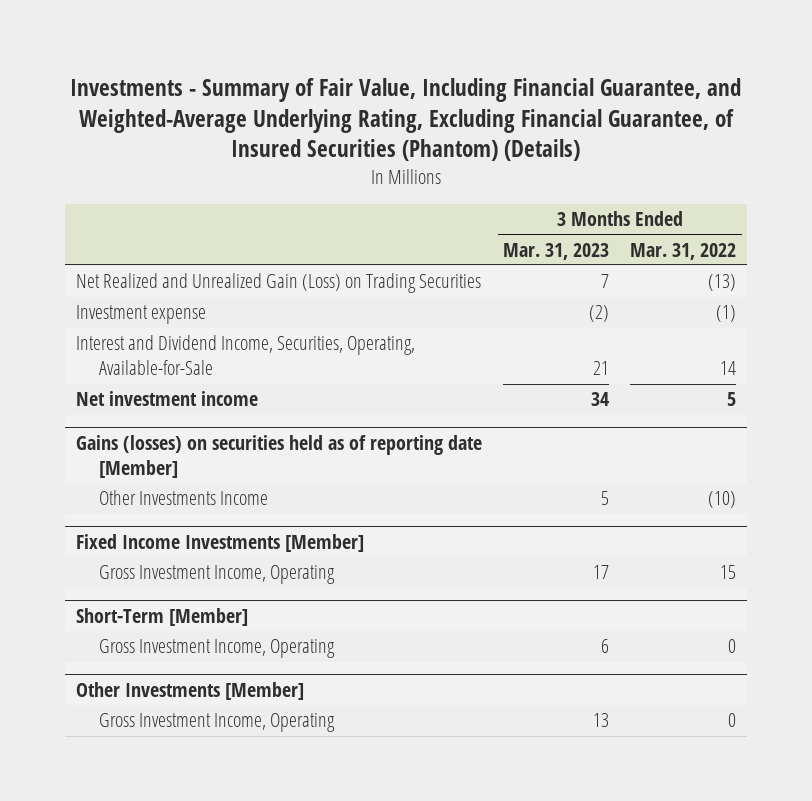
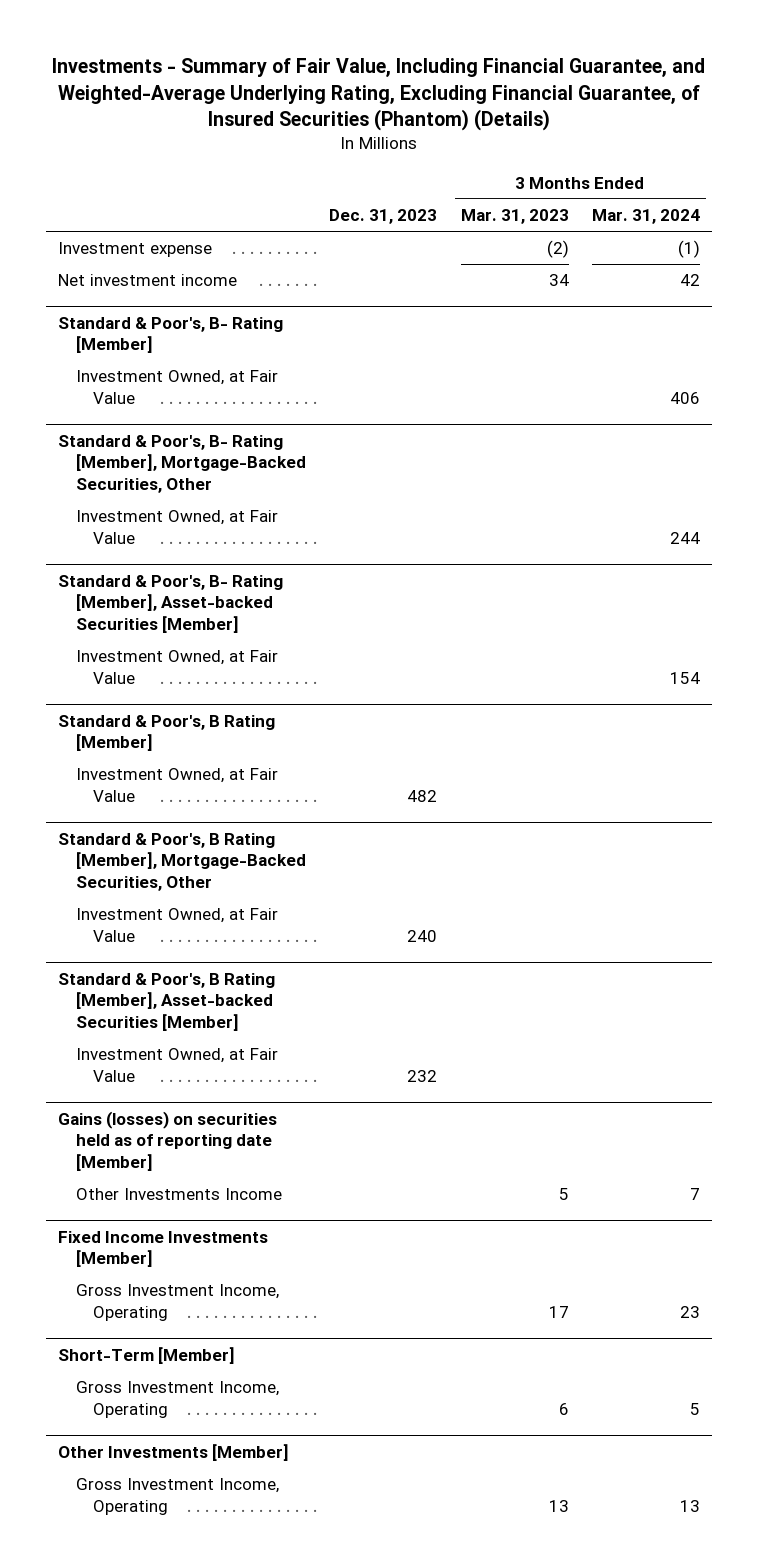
- | 3 Months Ended Mar. 31, 2023 | 3 Months Ended Mar. 31, 2022
+ | Dec. 31, 2023 | 3 Months Ended Mar. 31, 2023 | 3 Months Ended Mar. 31, 2024
- Net Realized and Unrealized Gain (Loss) on Trading Securities | 7 | (13)
- Interest and Dividend Income, Securities, Operating, Available-for-Sale | 21 | 14
+ Standard & Poor's, B- Rating [Member]
+ Investment Owned, at Fair Value | | | 406
+ Standard & Poor's, B- Rating [Member], Mortgage-Backed Securities, Other
+ Investment Owned, at Fair Value | | | 244
+ Standard & Poor's, B- Rating [Member], Asset-backed Securities [Member]
+ Investment Owned, at Fair Value | | | 154
+ Standard & Poor's, B Rating [Member]
+ Investment Owned, at Fair Value | 482 | |
+ Standard & Poor's, B Rating [Member], Mortgage-Backed Securities, Other
+ Investment Owned, at Fair Value | 240 | |
+ Standard & Poor's, B Rating [Member], Asset-backed Securities [Member]
+ Investment Owned, at Fair Value | 232 | |

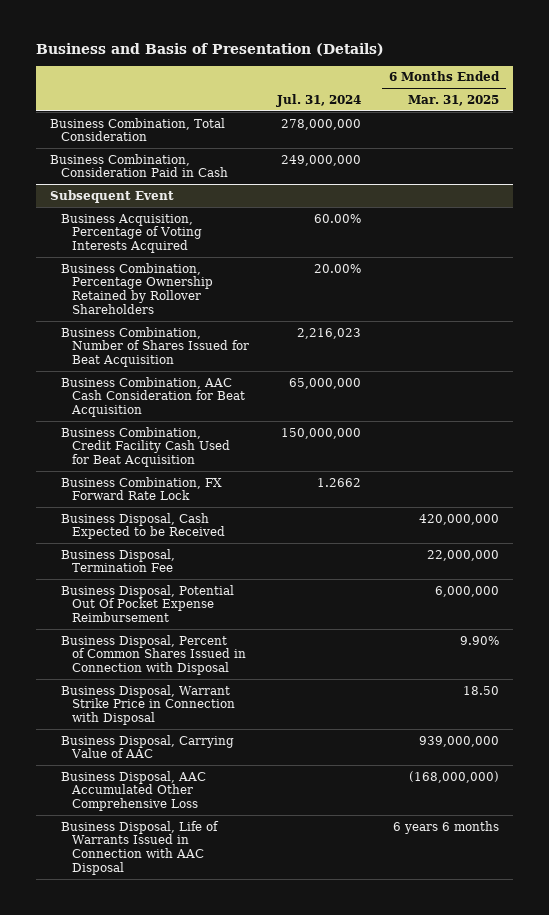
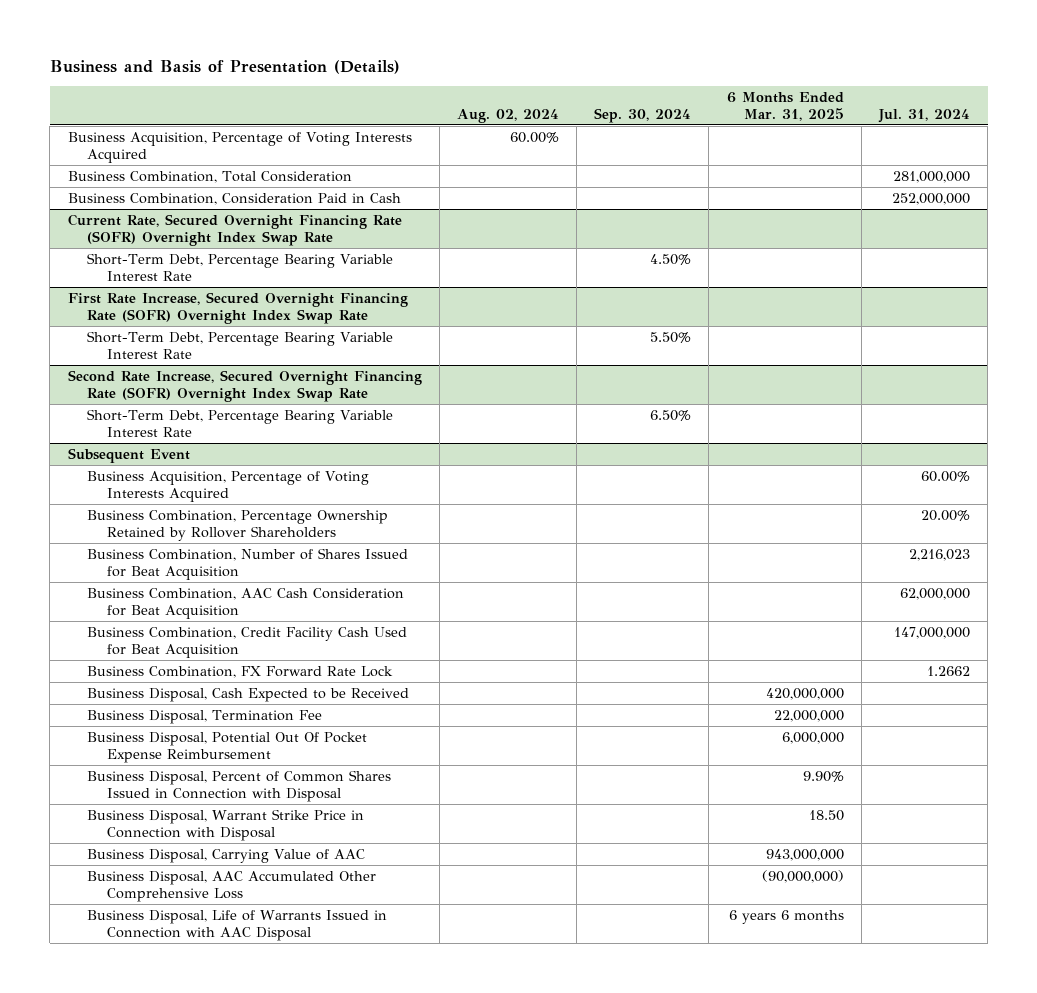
- | Jul. 31, 2024 | 6 Months Ended Mar. 31, 2025
+ | Aug. 02, 2024 | Sep. 30, 2024 | 6 Months Ended Mar. 31, 2025 | Jul. 31, 2024
- Business Combination, Total Consideration | 278,000,000 |
- Business Combination, Consideration Paid in Cash | 249,000,000 |
+ Business Acquisition, Percentage of Voting Interests Acquired | 60.00% | | |
+ Business Combination, Total Consideration | | | | 281,000,000
+ Business Combination, Consideration Paid in Cash | | | | 252,000,000
+ Current Rate, Secured Overnight Financing Rate (SOFR) Overnight Index Swap Rate
+ Short-Term Debt, Percentage Bearing Variable Interest Rate | | 4.50% | |
+ First Rate Increase, Secured Overnight Financing Rate (SOFR) Overnight Index Swap Rate
+ Short-Term Debt, Percentage Bearing Variable Interest Rate | | 5.50% | |
+ Second Rate Increase, Secured Overnight Financing Rate (SOFR) Overnight Index Swap Rate
+ Short-Term Debt, Percentage Bearing Variable Interest Rate | | 6.50% | |
@ Subsequent Event
- Business Combination, AAC Cash Consideration for Beat Acquisition | 65,000,000 |
- Business Combination, Credit Facility Cash Used for Beat Acquisition | 150,000,000 |
+ Business Combination, AAC Cash Consideration for Beat Acquisition | | | | 62,000,000
+ Business Combination, Credit Facility Cash Used for Beat Acquisition | | | | 147,000,000
- Business Disposal, Carrying Value of AAC | | 939,000,000
- Business Disposal, AAC Accumulated Other Comprehensive Loss | | (168,000,000)
+ Business Disposal, Carrying Value of AAC | | | 943,000,000 |
+ Business Disposal, AAC Accumulated Other Comprehensive Loss | | | (90,000,000) |

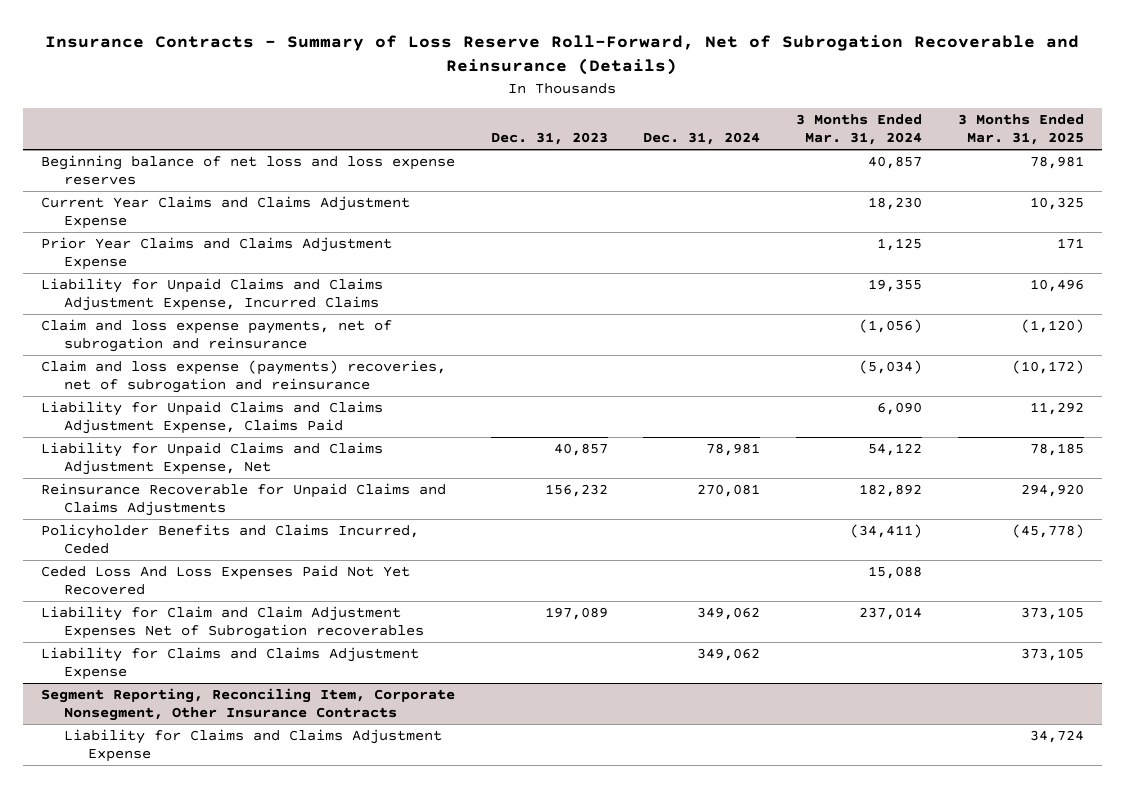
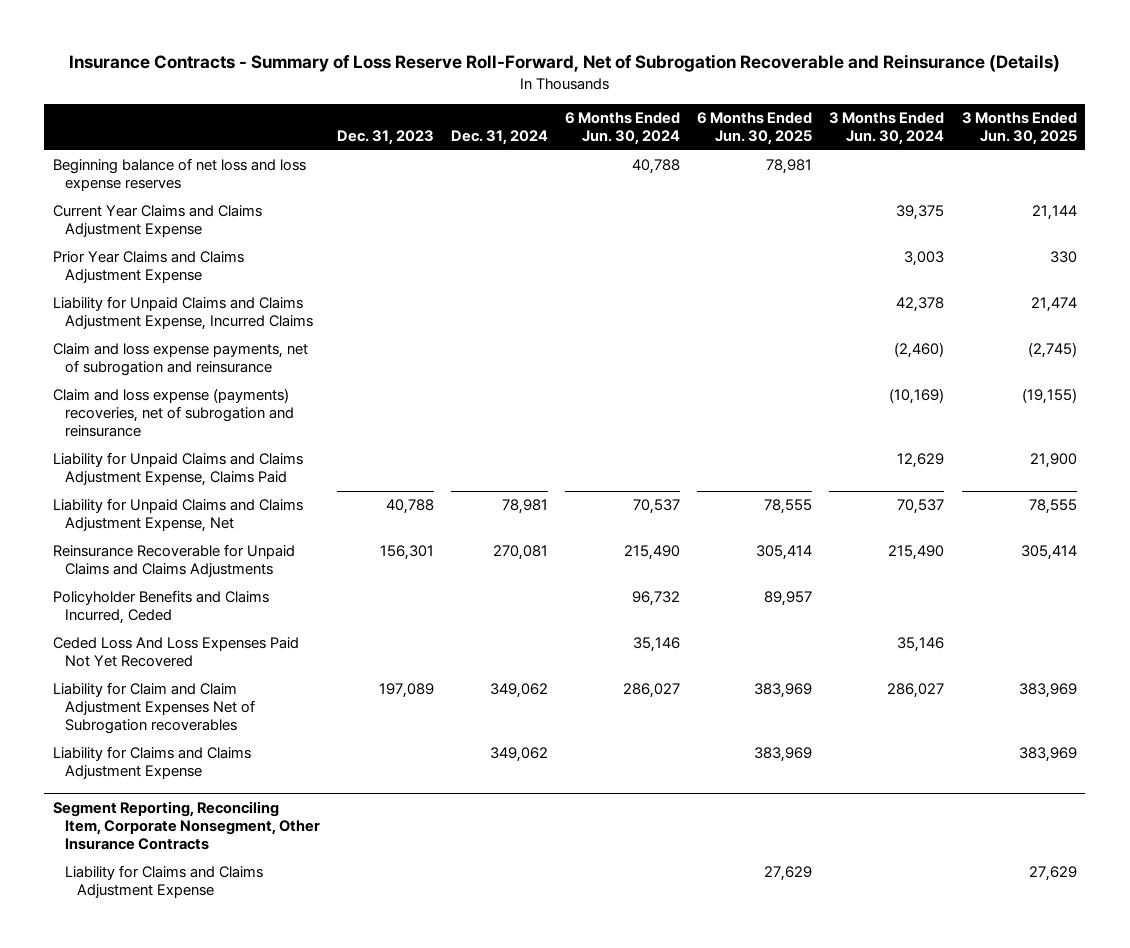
- | Dec. 31, 2023 | Dec. 31, 2024 | 3 Months Ended Mar. 31, 2024 | 3 Months Ended Mar. 31, 2025
+ | Dec. 31, 2023 | Dec. 31, 2024 | 6 Months Ended Jun. 30, 2024 | 6 Months Ended Jun. 30, 2025 | 3 Months Ended Jun. 30, 2024 | 3 Months Ended Jun. 30, 2025
- Liability for Unpaid Claims and Claims Adjustment Expense, Net | 40,857 | 78,981 | 54,122 | 78,185
- Reinsurance Recoverable for Unpaid Claims and Claims Adjustments | 156,232 | 270,081 | 182,892 | 294,920
+ Liability for Unpaid Claims and Claims Adjustment Expense, Net | 40,788 | 78,981 | 70,537 | 78,555 | 70,537 | 78,555
+ Reinsurance Recoverable for Unpaid Claims and Claims Adjustments | 156,301 | 270,081 | 215,490 | 305,414 | 215,490 | 305,414

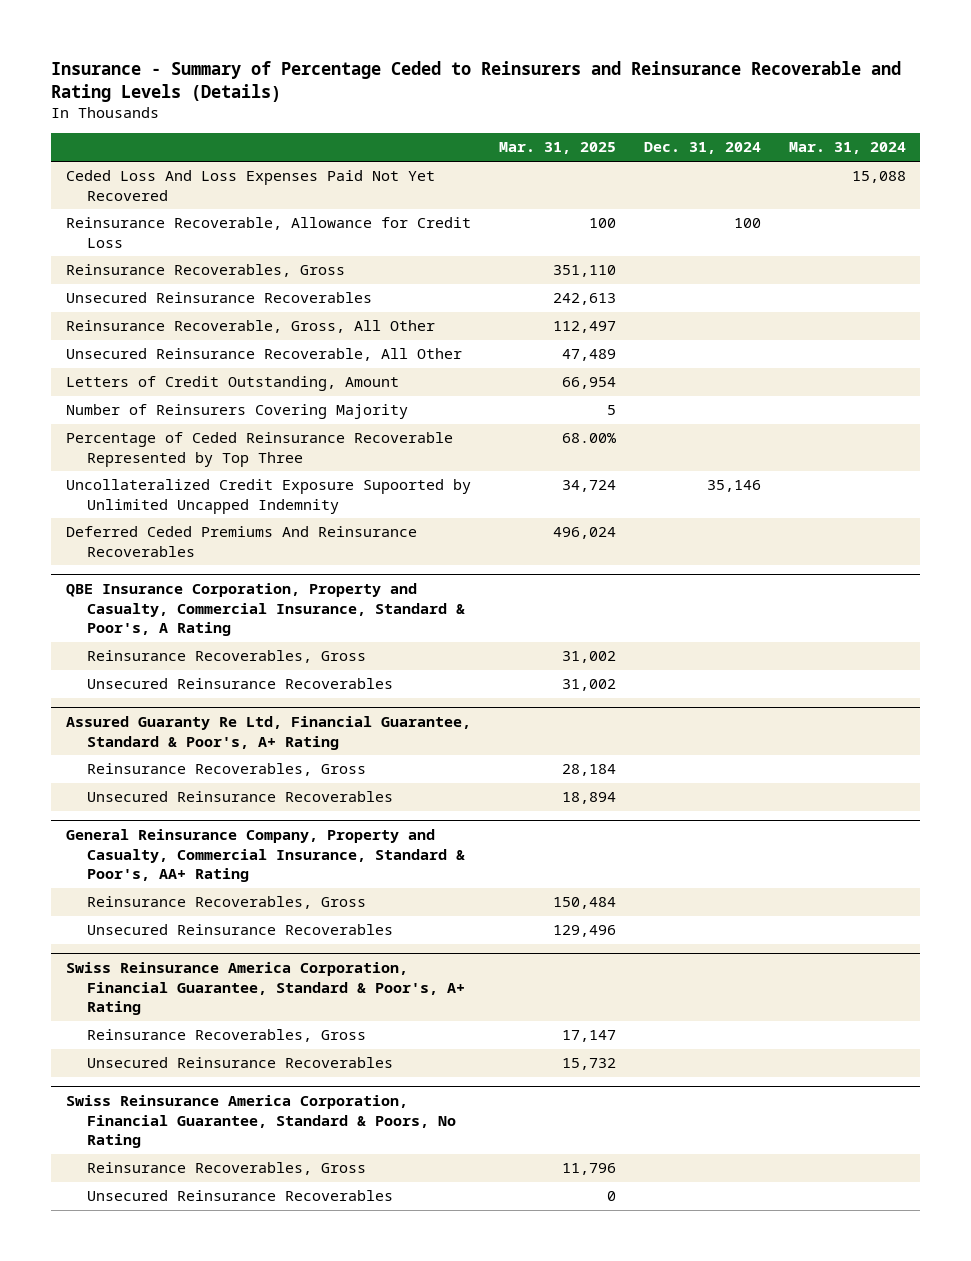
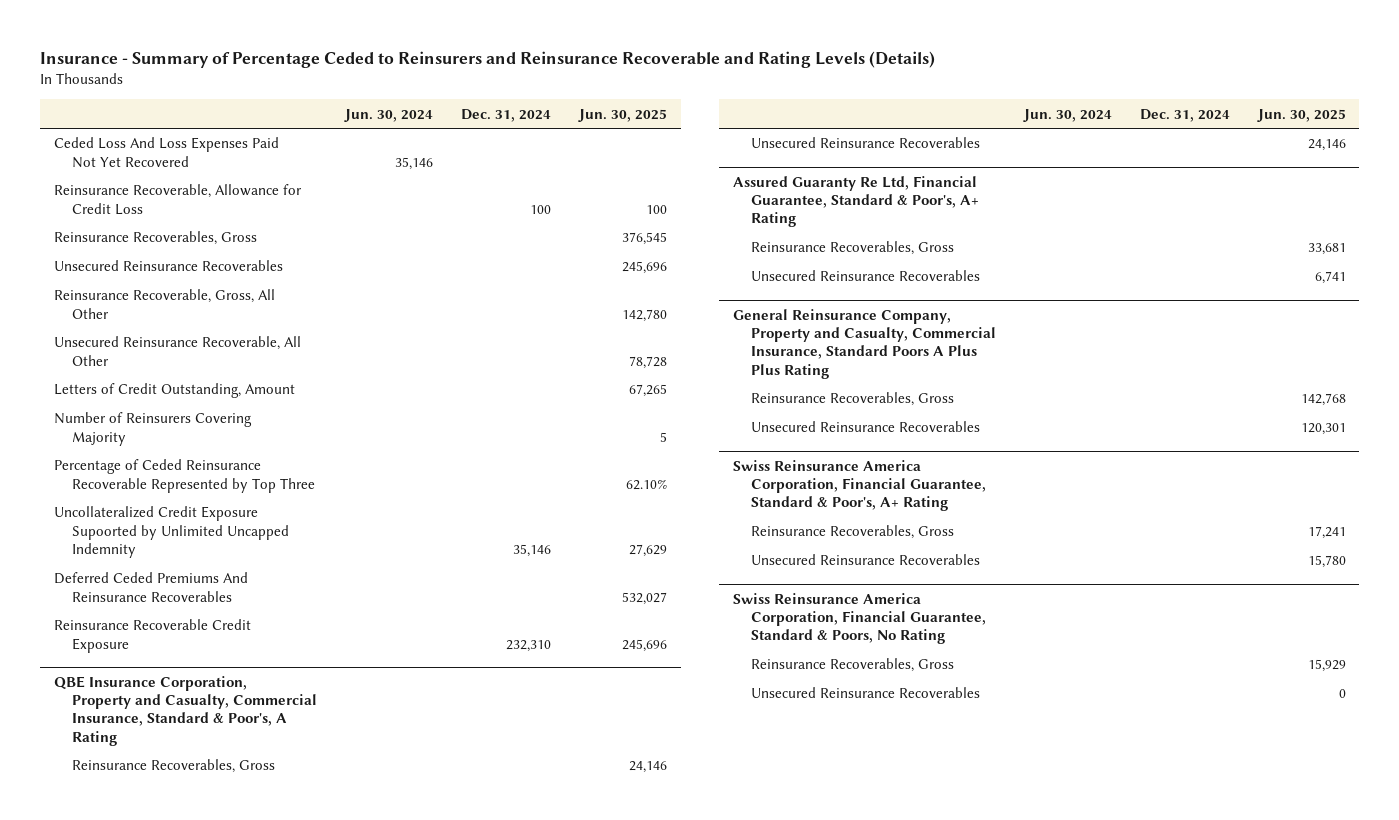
- | Mar. 31, 2025 | Dec. 31, 2024 | Mar. 31, 2024
+ | Jun. 30, 2024 | Dec. 31, 2024 | Jun. 30, 2025
+ Reinsurance Recoverable Credit Exposure | | 232,310 | 245,696
- General Reinsurance Company, Property and Casualty, Commercial Insurance, Standard & Poor's, AA+ Rating
+ General Reinsurance Company, Property and Casualty, Commercial Insurance, Standard Poors A Plus Plus Rating

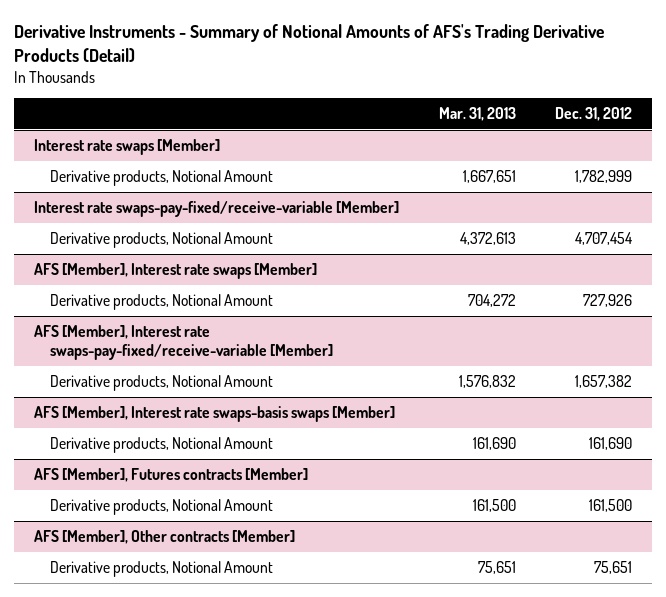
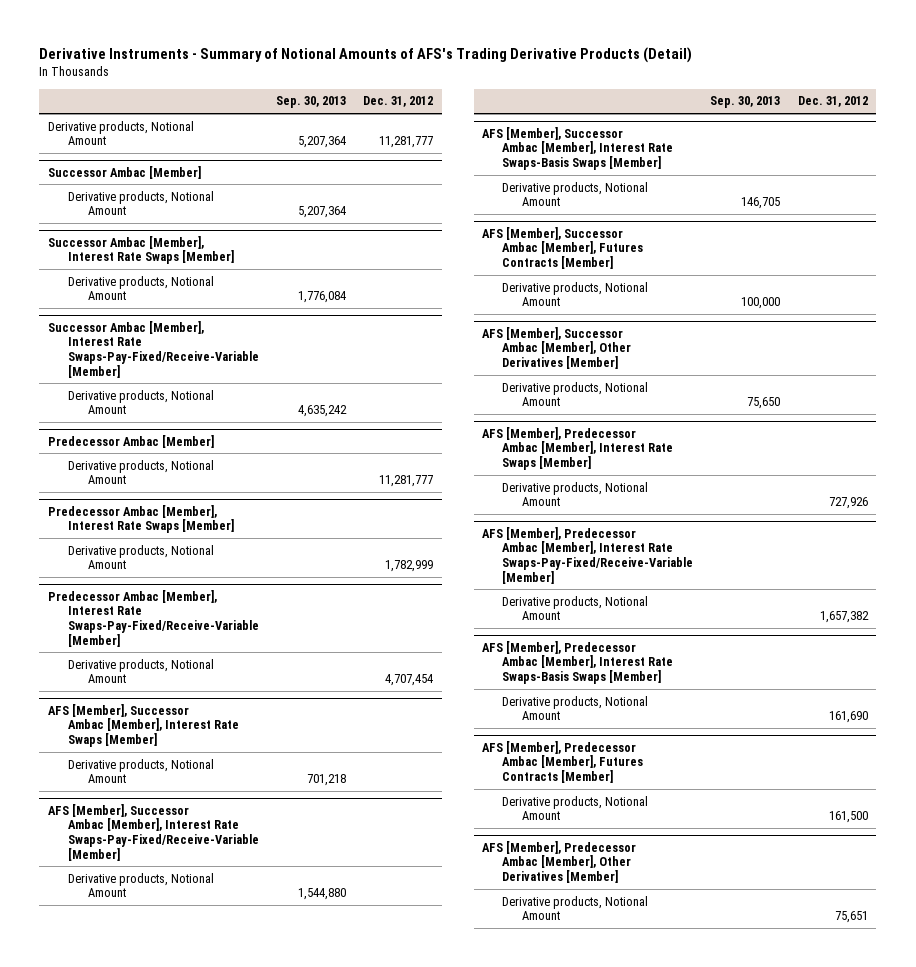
- | Mar. 31, 2013 | Dec. 31, 2012
+ | Sep. 30, 2013 | Dec. 31, 2012
- Interest rate swaps [Member]
+ Derivative products, Notional Amount | 5,207,364 | 11,281,777
+ Successor Ambac [Member]
+ Derivative products, Notional Amount | 5,207,364 |
+ Successor Ambac [Member], Interest Rate Swaps [Member]
+ Derivative products, Notional Amount | 1,776,084 |
+ Successor Ambac [Member], Interest Rate Swaps-Pay-Fixed/Receive-Variable [Member]
+ Derivative products, Notional Amount | 4,635,242 |
+ Predecessor Ambac [Member]
+ Derivative products, Notional Amount | | 11,281,777
+ Predecessor Ambac [Member], Interest Rate Swaps [Member]
- Interest rate swaps-pay-fixed/receive-variable [Member]
+ Predecessor Ambac [Member], Interest Rate Swaps-Pay-Fixed/Receive-Variable [Member]
- AFS [Member], Interest rate swaps [Member]
+ AFS [Member], Successor Ambac [Member], Interest Rate Swaps [Member]
+ Derivative products, Notional Amount | 701,218 |
+ AFS [Member], Successor Ambac [Member], Interest Rate Swaps-Pay-Fixed/Receive-Variable [Member]
+ Derivative products, Notional Amount | 1,544,880 |
+ AFS [Member], Successor Ambac [Member], Interest Rate Swaps-Basis Swaps [Member]
+ Derivative products, Notional Amount | 146,705 |
+ AFS [Member], Successor Ambac [Member], Futures Contracts [Member]
+ Derivative products, Notional Amount | 100,000 |
+ AFS [Member], Successor Ambac [Member], Other Derivatives [Member]
+ Derivative products, Notional Amount | 75,650 |
+ AFS [Member], Predecessor Ambac [Member], Interest Rate Swaps [Member]
- AFS [Member], Interest rate swaps-pay-fixed/receive-variable [Member]
+ AFS [Member], Predecessor Ambac [Member], Interest Rate Swaps-Pay-Fixed/Receive-Variable [Member]
- AFS [Member], Interest rate swaps-basis swaps [Member]
+ AFS [Member], Predecessor Ambac [Member], Interest Rate Swaps-Basis Swaps [Member]
- AFS [Member], Futures contracts [Member]
+ AFS [Member], Predecessor Ambac [Member], Futures Contracts [Member]
- AFS [Member], Other contracts [Member]
+ AFS [Member], Predecessor Ambac [Member], Other Derivatives [Member]

